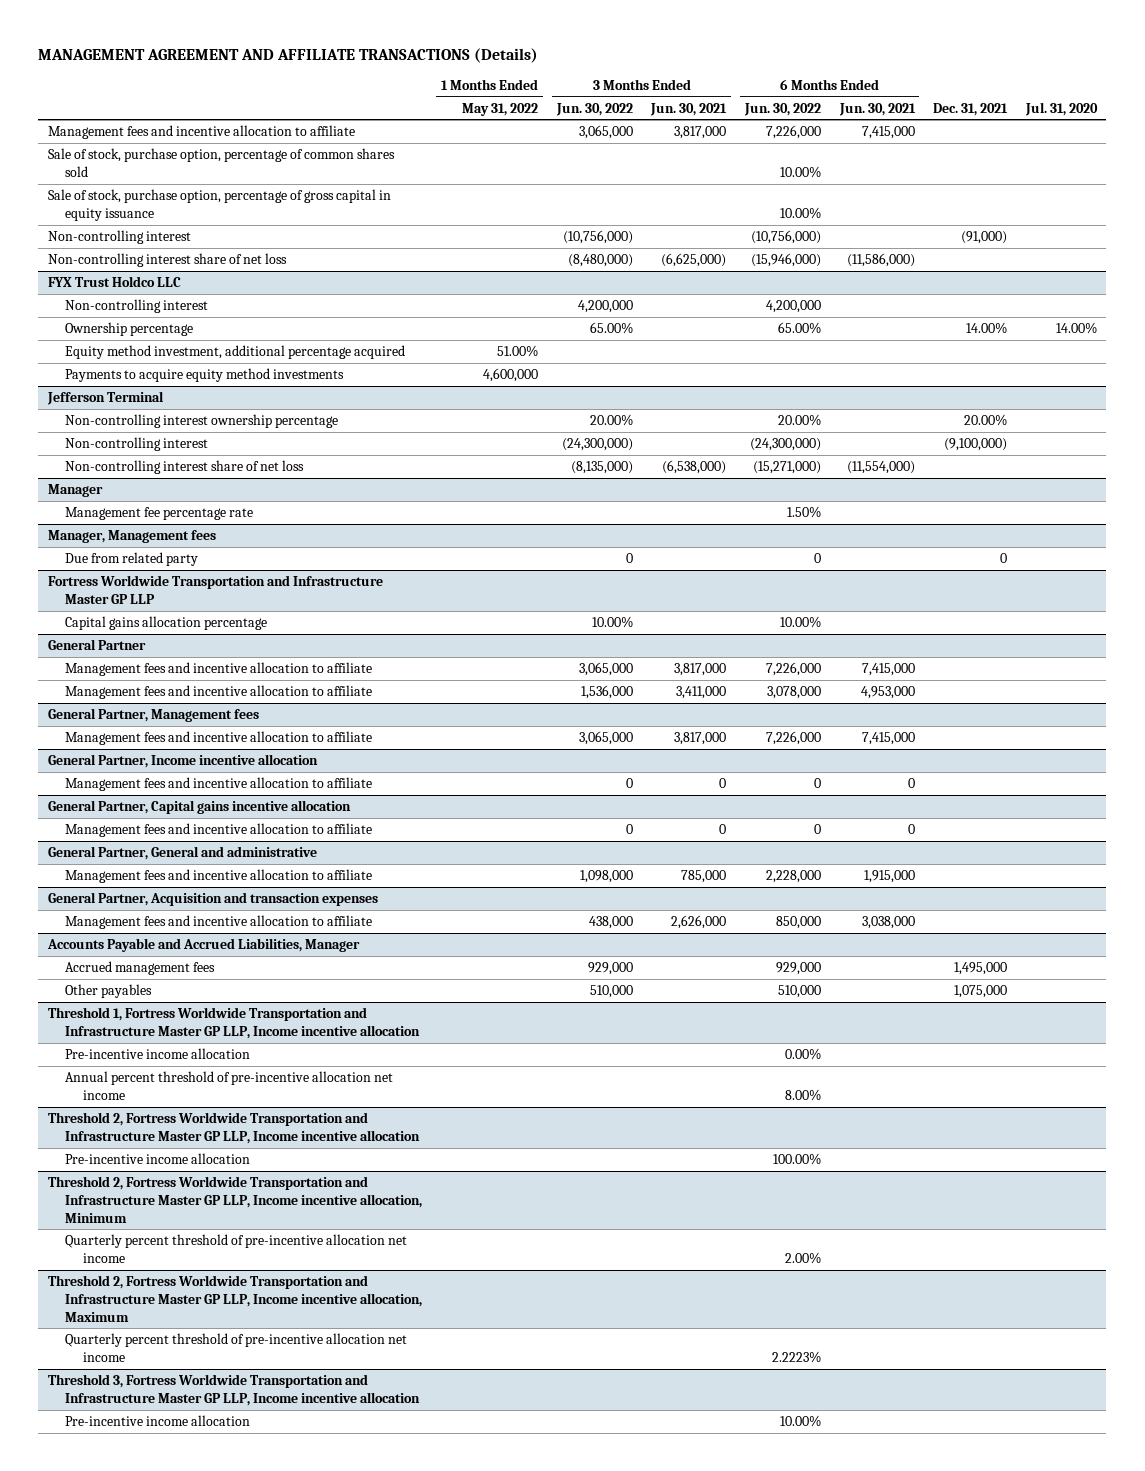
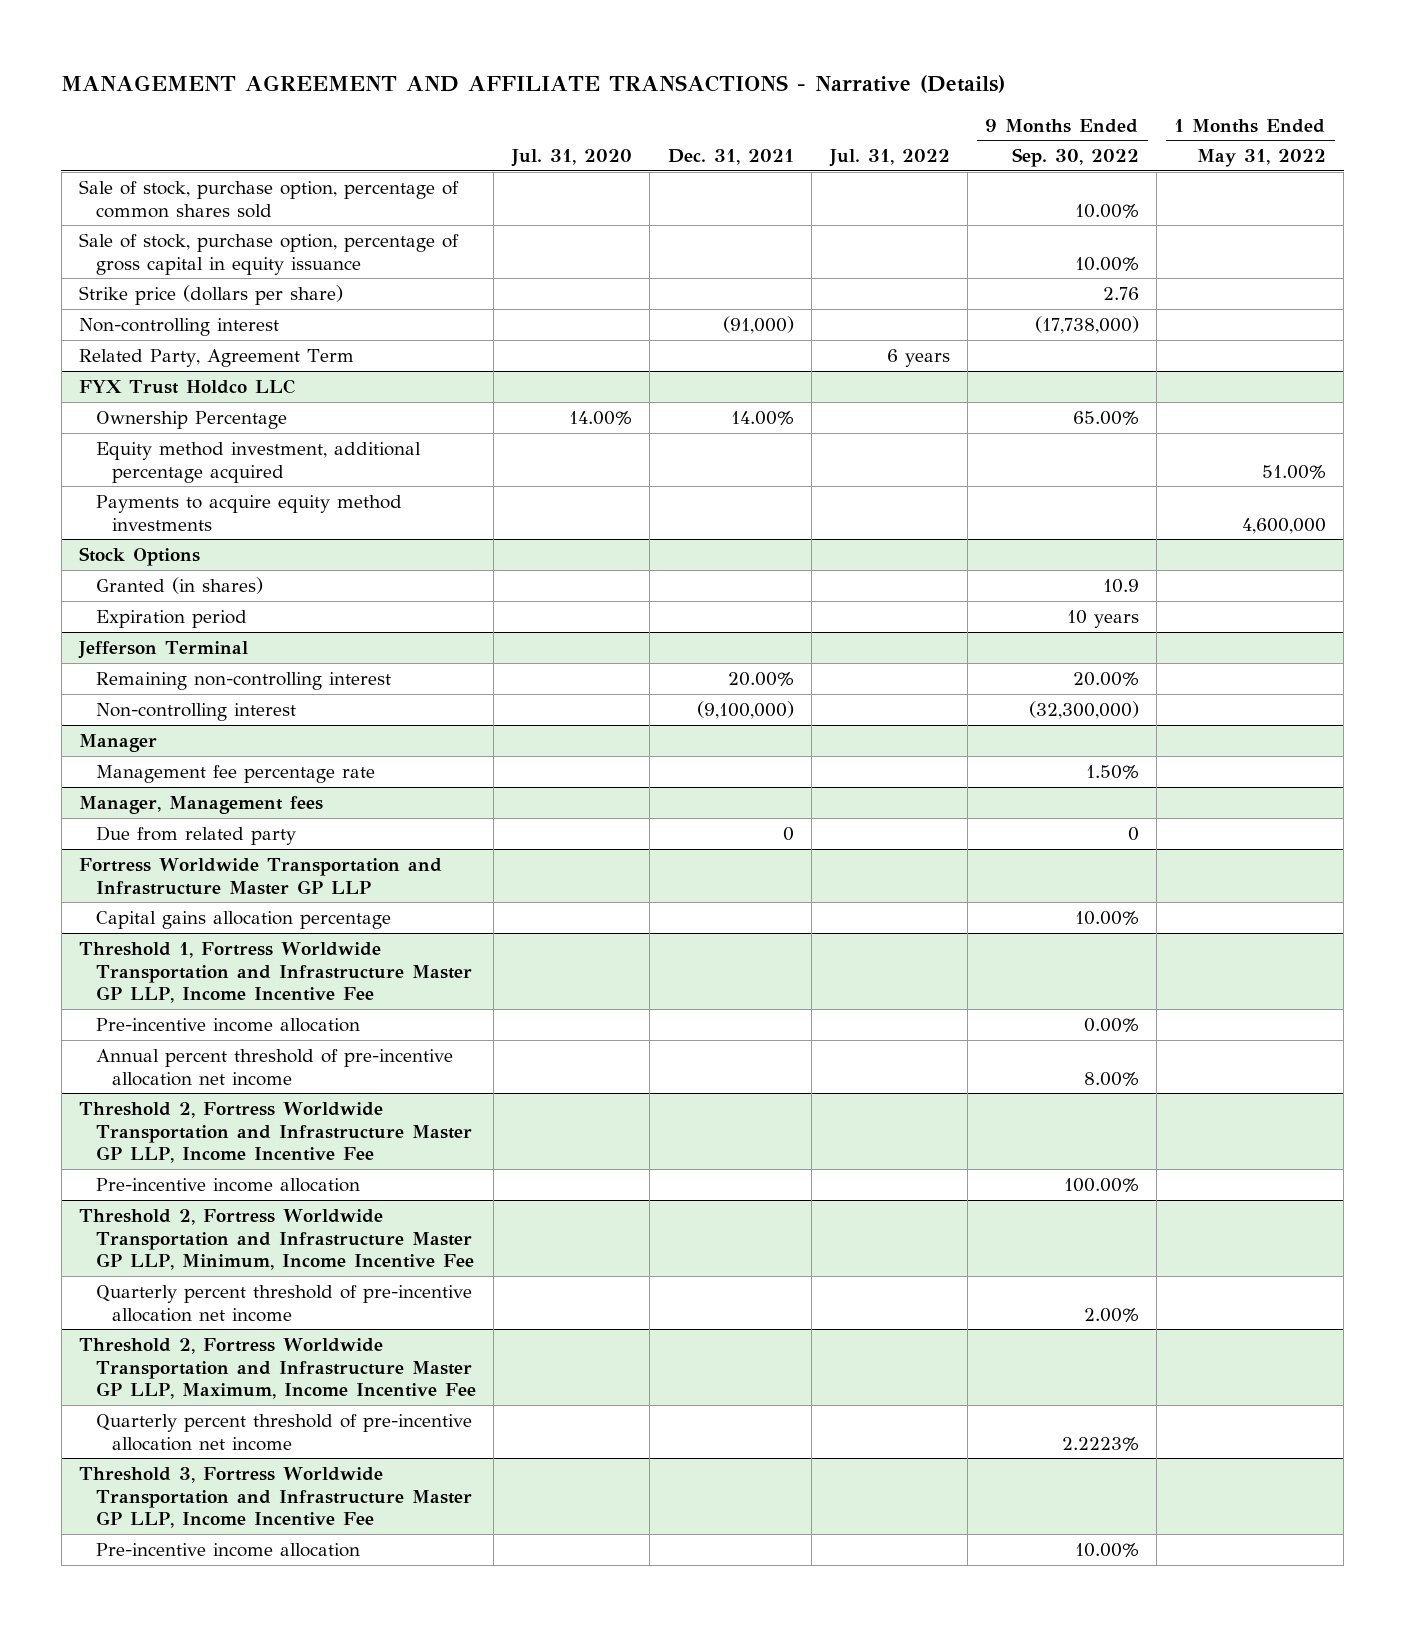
- MANAGEMENT AGREEMENT AND AFFILIATE TRANSACTIONS (Details)
+ MANAGEMENT AGREEMENT AND AFFILIATE TRANSACTIONS - Narrative (Details)
- | 1 Months Ended May 31, 2022 | 3 Months Ended Jun. 30, 2022 | 3 Months Ended Jun. 30, 2021 | 6 Months Ended Jun. 30, 2022 | 6 Months Ended Jun. 30, 2021 | Dec. 31, 2021 | Jul. 31, 2020
+ | Jul. 31, 2020 | Dec. 31, 2021 | Jul. 31, 2022 | 9 Months Ended Sep. 30, 2022 | 1 Months Ended May 31, 2022
- Management fees and incentive allocation to affiliate | | 3,065,000 | 3,817,000 | 7,226,000 | 7,415,000 | |
+ Strike price (dollars per share) | | | | 2.76 |
- Non-controlling interest share of net loss | | (8,480,000) | (6,625,000) | (15,946,000) | (11,586,000) | |
+ Related Party, Agreement Term | | | 6 years | |
@ FYX Trust Holdco LLC
- Non-controlling interest | | 4,200,000 | | 4,200,000 | | |
- Ownership percentage | | 65.00% | | 65.00% | | 14.00% | 14.00%
+ Ownership Percentage | 14.00% | 14.00% | | 65.00% |
+ Stock Options
+ Granted (in shares) | | | | 10.9 |
+ Expiration period | | | | 10 years |
@ Jefferson Terminal
- Non-controlling interest ownership percentage | | 20.00% | | 20.00% | | 20.00% |
+ Remaining non-controlling interest | | 20.00% | | 20.00% |
- Non-controlling interest share of net loss | | (8,135,000) | (6,538,000) | (15,271,000) | (11,554,000) | |
- General Partner
- Management fees and incentive allocation to affiliate | | 3,065,000 | 3,817,000 | 7,226,000 | 7,415,000 | |
- Management fees and incentive allocation to affiliate | | 1,536,000 | 3,411,000 | 3,078,000 | 4,953,000 | |
- General Partner, Management fees
- Management fees and incentive allocation to affiliate | | 3,065,000 | 3,817,000 | 7,226,000 | 7,415,000 | |
- General Partner, Income incentive allocation
- Management fees and incentive allocation to affiliate | | 0 | 0 | 0 | 0 | |
- General Partner, Capital gains incentive allocation
- Management fees and incentive allocation to affiliate | | 0 | 0 | 0 | 0 | |
- General Partner, General and administrative
- Management fees and incentive allocation to affiliate | | 1,098,000 | 785,000 | 2,228,000 | 1,915,000 | |
- General Partner, Acquisition and transaction expenses
- Management fees and incentive allocation to affiliate | | 438,000 | 2,626,000 | 850,000 | 3,038,000 | |
- Accounts Payable and Accrued Liabilities, Manager
- Accrued management fees | | 929,000 | | 929,000 | | 1,495,000 |
- Other payables | | 510,000 | | 510,000 | | 1,075,000 |
- Threshold 1, Fortress Worldwide Transportation and Infrastructure Master GP LLP, Income incentive allocation
+ Threshold 1, Fortress Worldwide Transportation and Infrastructure Master GP LLP, Income Incentive Fee
- Threshold 2, Fortress Worldwide Transportation and Infrastructure Master GP LLP, Income incentive allocation
+ Threshold 2, Fortress Worldwide Transportation and Infrastructure Master GP LLP, Income Incentive Fee
- Threshold 2, Fortress Worldwide Transportation and Infrastructure Master GP LLP, Income incentive allocation, Minimum
+ Threshold 2, Fortress Worldwide Transportation and Infrastructure Master GP LLP, Minimum, Income Incentive Fee
- Threshold 2, Fortress Worldwide Transportation and Infrastructure Master GP LLP, Income incentive allocation, Maximum
+ Threshold 2, Fortress Worldwide Transportation and Infrastructure Master GP LLP, Maximum, Income Incentive Fee
- Threshold 3, Fortress Worldwide Transportation and Infrastructure Master GP LLP, Income incentive allocation
+ Threshold 3, Fortress Worldwide Transportation and Infrastructure Master GP LLP, Income Incentive Fee

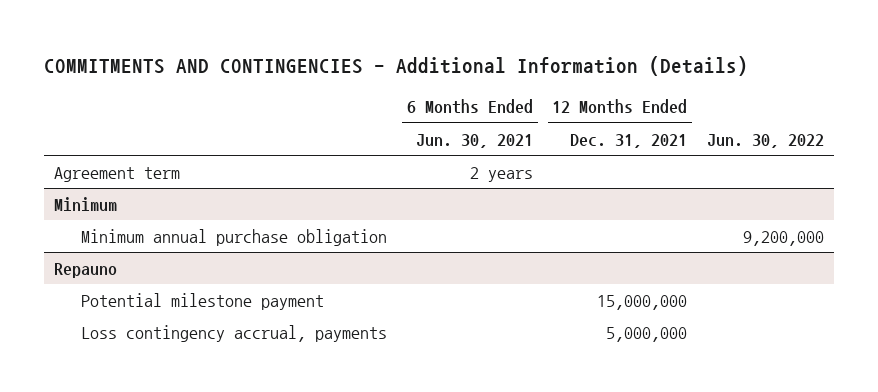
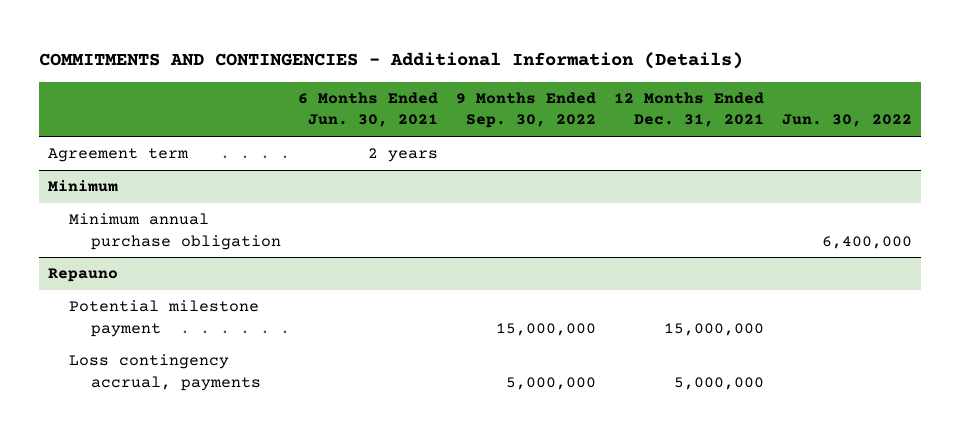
- | 6 Months Ended Jun. 30, 2021 | 12 Months Ended Dec. 31, 2021 | Jun. 30, 2022
+ | 6 Months Ended Jun. 30, 2021 | 9 Months Ended Sep. 30, 2022 | 12 Months Ended Dec. 31, 2021 | Jun. 30, 2022
@ Minimum
- Minimum annual purchase obligation | | | 9,200,000
+ Minimum annual purchase obligation | | | | 6,400,000

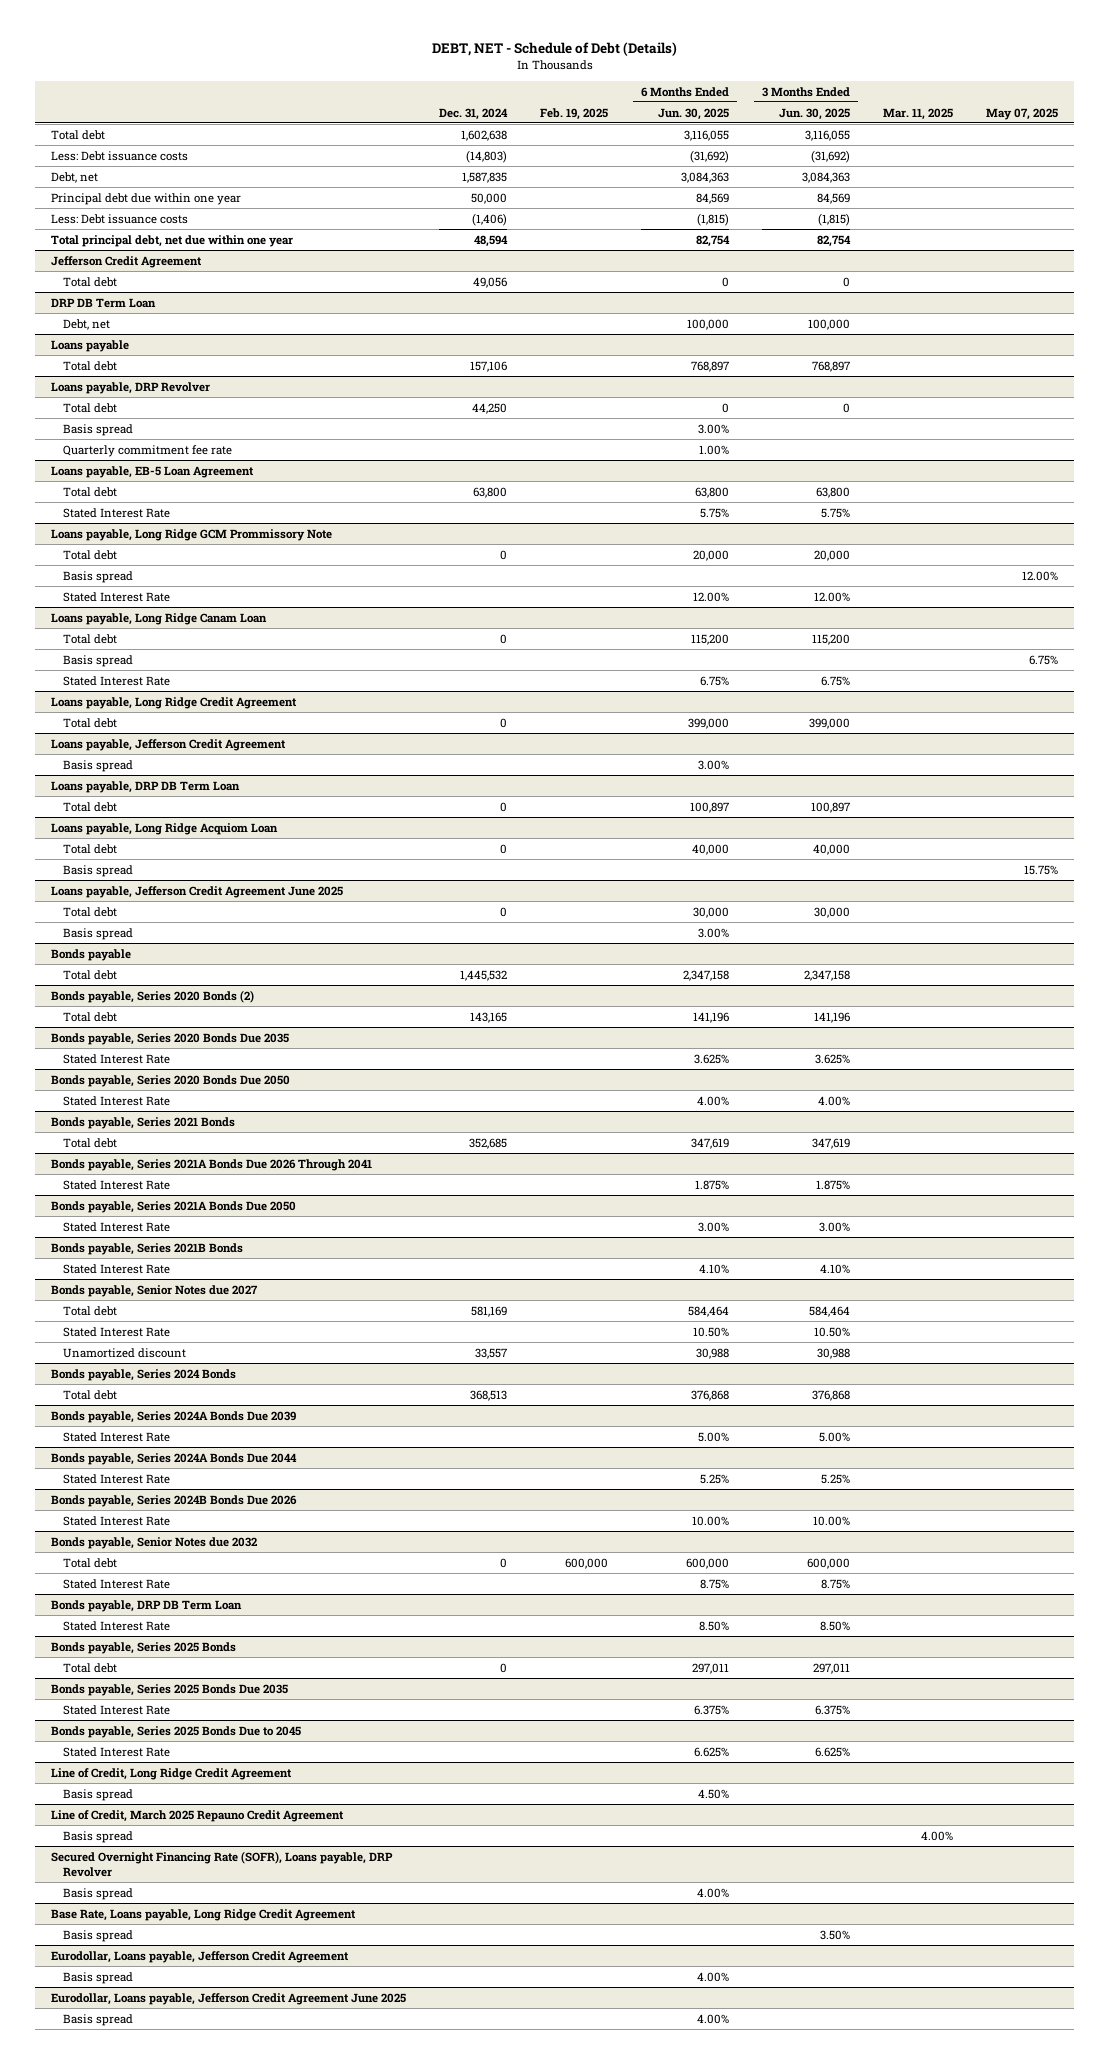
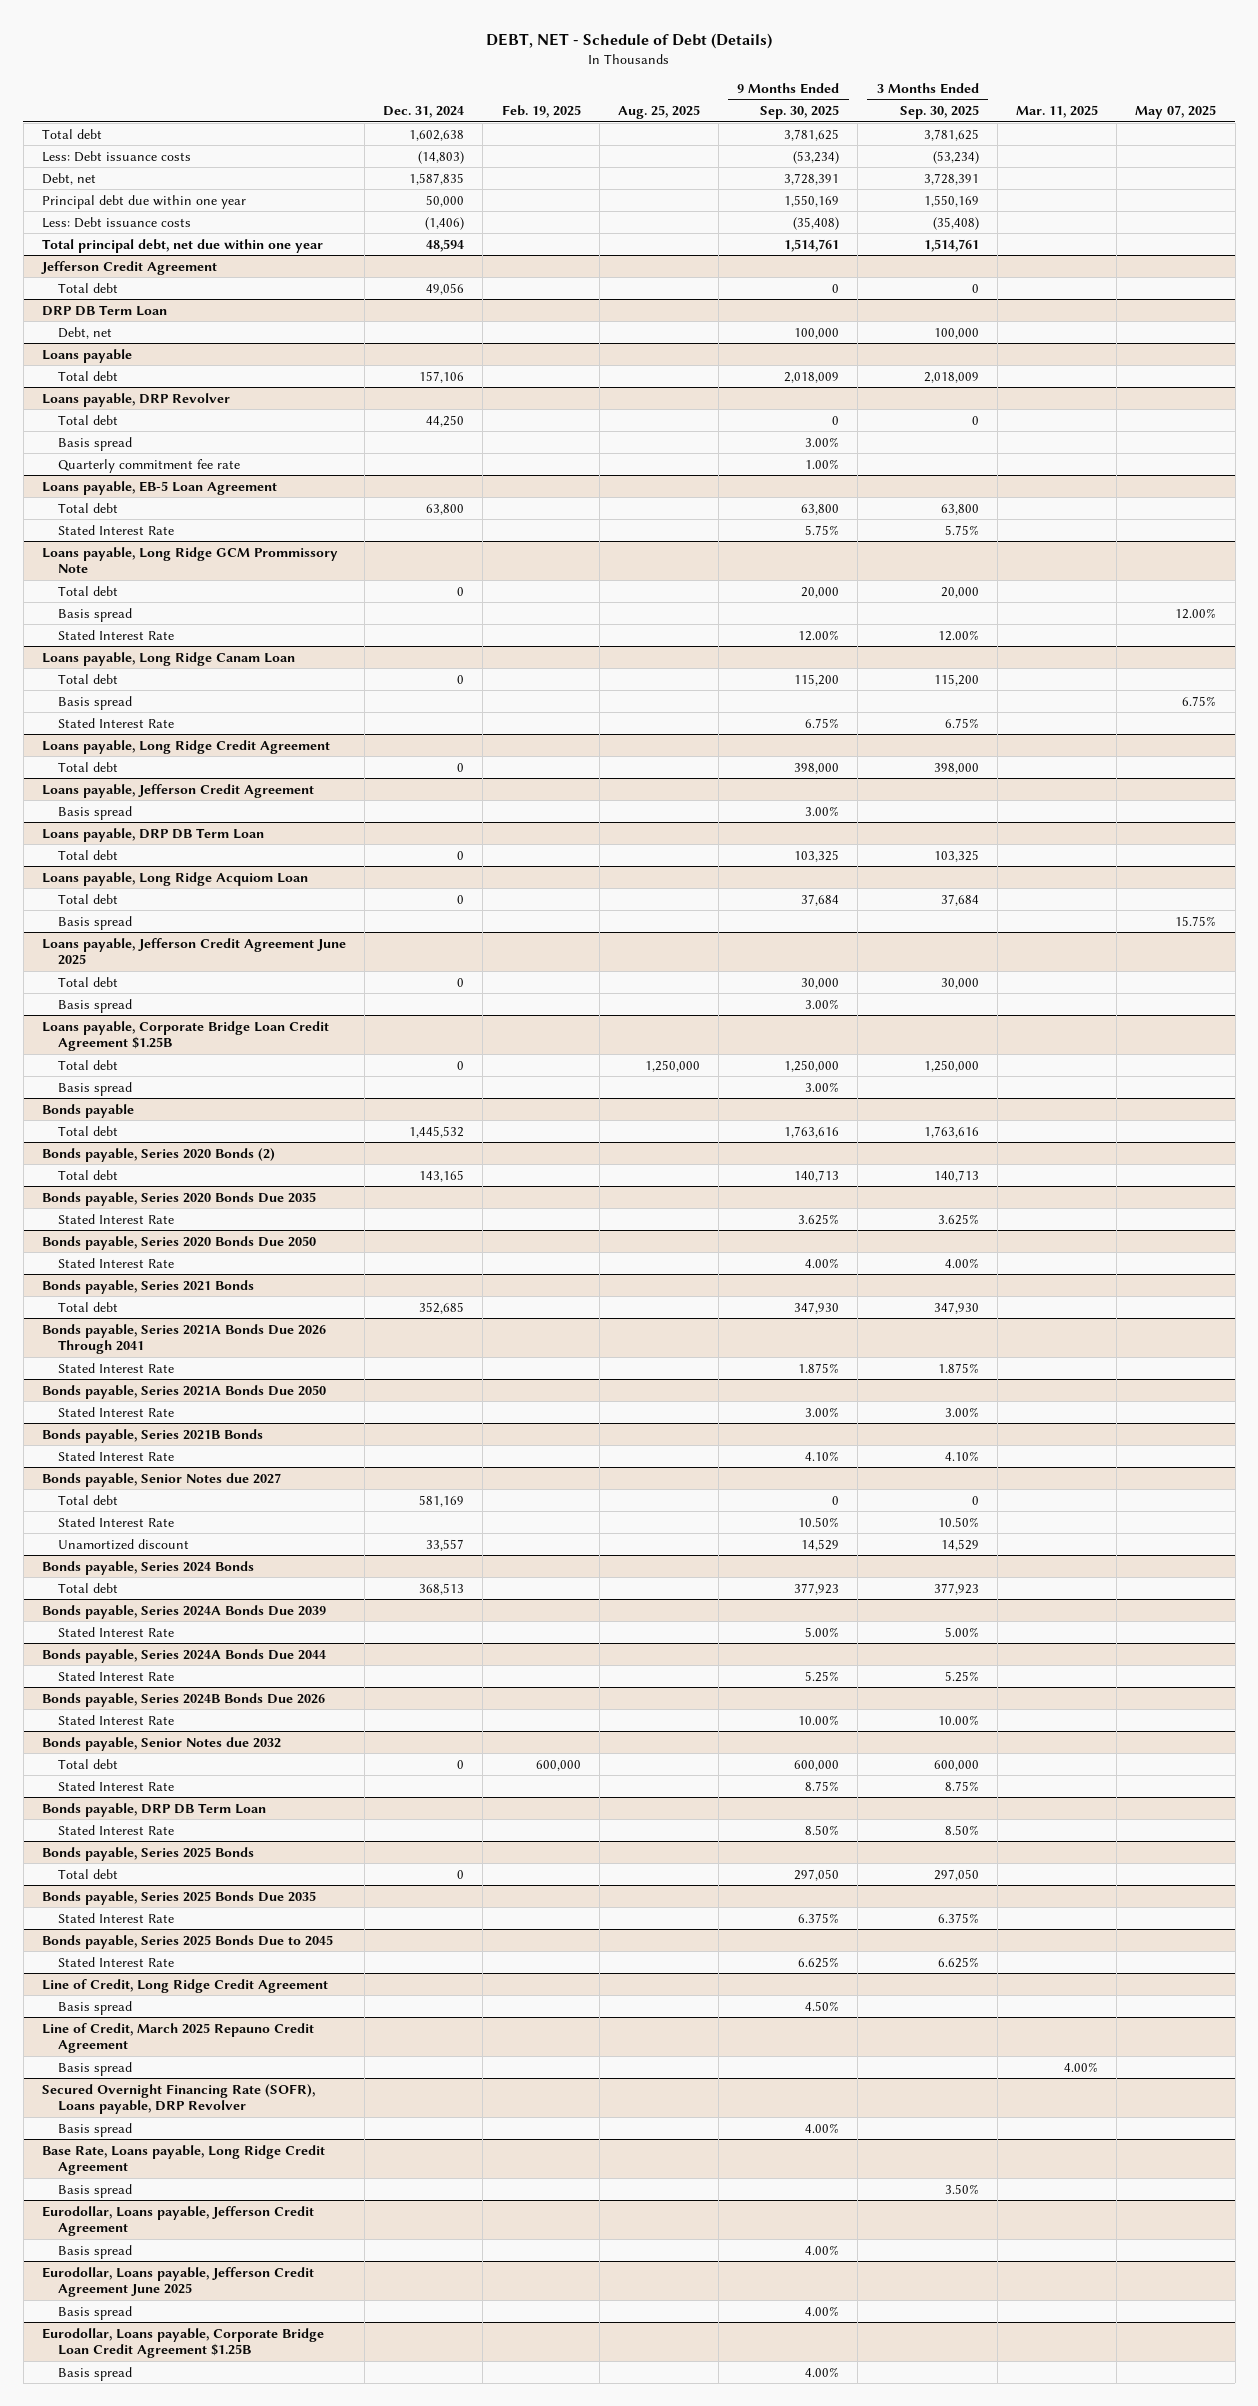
- | Dec. 31, 2024 | Feb. 19, 2025 | 6 Months Ended Jun. 30, 2025 | 3 Months Ended Jun. 30, 2025 | Mar. 11, 2025 | May 07, 2025
+ | Dec. 31, 2024 | Feb. 19, 2025 | Aug. 25, 2025 | 9 Months Ended Sep. 30, 2025 | 3 Months Ended Sep. 30, 2025 | Mar. 11, 2025 | May 07, 2025
+ Loans payable, Corporate Bridge Loan Credit Agreement $1.25B
+ Total debt | 0 | | 1,250,000 | 1,250,000 | 1,250,000 | |
+ Basis spread | | | | 3.00% | | |
+ Eurodollar, Loans payable, Corporate Bridge Loan Credit Agreement $1.25B
+ Basis spread | | | | 4.00% | | |

